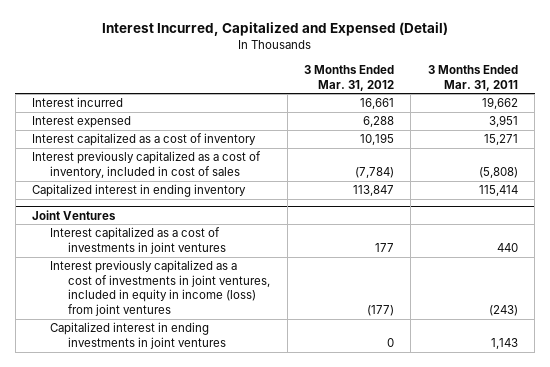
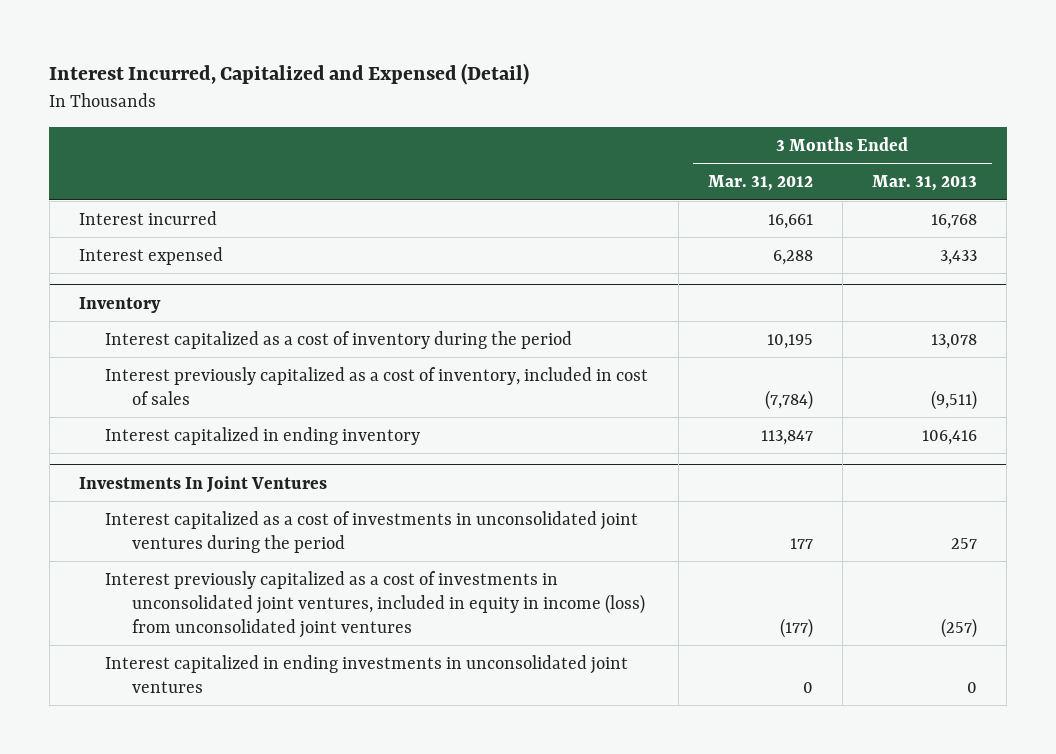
- | 3 Months Ended Mar. 31, 2012 | 3 Months Ended Mar. 31, 2011
+ | 3 Months Ended Mar. 31, 2012 | 3 Months Ended Mar. 31, 2013
- Interest capitalized as a cost of inventory | 10,195 | 15,271
+ Inventory
+ Interest capitalized as a cost of inventory during the period | 10,195 | 13,078
- Capitalized interest in ending inventory | 113,847 | 115,414
- Joint Ventures
- Interest capitalized as a cost of investments in joint ventures | 177 | 440
- Interest previously capitalized as a cost of investments in joint ventures, included in equity in income (loss) from joint ventures | (177) | (243)
- Capitalized interest in ending investments in joint ventures | 0 | 1,143
+ Interest capitalized in ending inventory | 113,847 | 106,416
+ Investments In Joint Ventures
+ Interest capitalized as a cost of investments in unconsolidated joint ventures during the period | 177 | 257
+ Interest previously capitalized as a cost of investments in unconsolidated joint ventures, included in equity in income (loss) from unconsolidated joint ventures | (177) | (257)
+ Interest capitalized in ending investments in unconsolidated joint ventures | 0 | 0

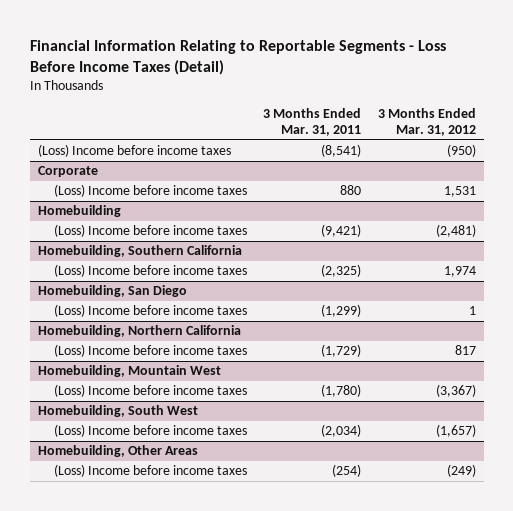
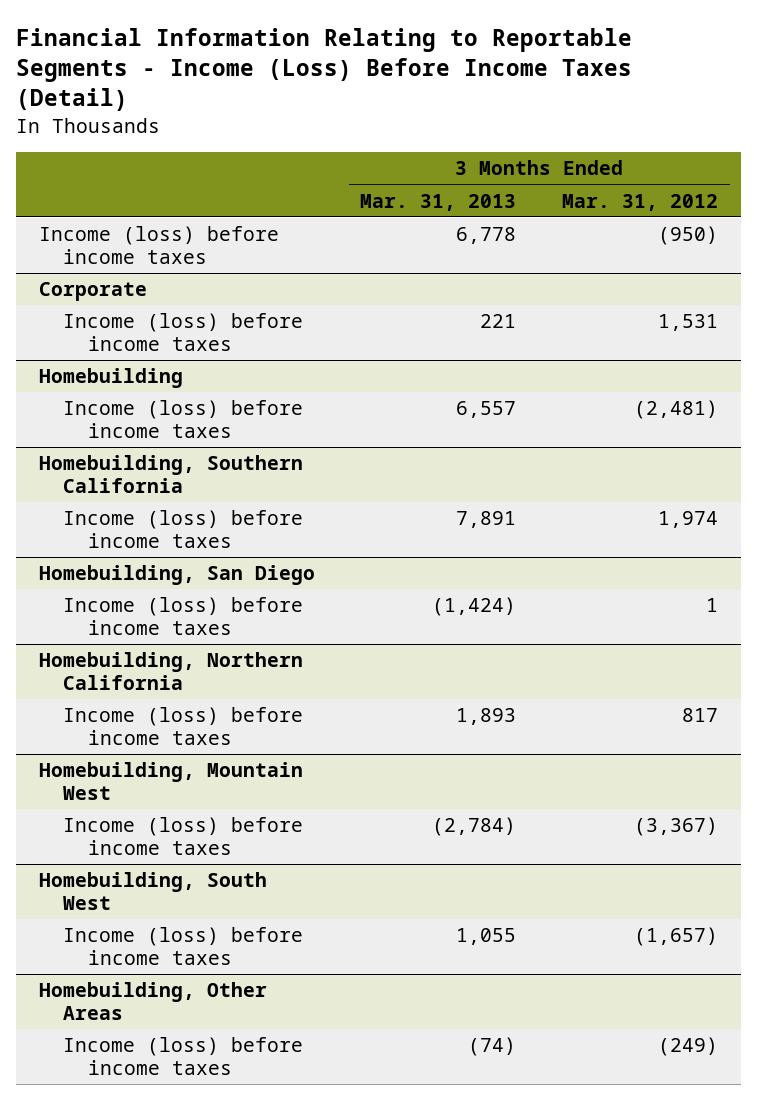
- Financial Information Relating to Reportable Segments - Loss Before Income Taxes (Detail)
+ Financial Information Relating to Reportable Segments - Income (Loss) Before Income Taxes (Detail)
- | 3 Months Ended Mar. 31, 2011 | 3 Months Ended Mar. 31, 2012
+ | 3 Months Ended Mar. 31, 2013 | 3 Months Ended Mar. 31, 2012
- (Loss) Income before income taxes | (8,541) | (950)
+ Income (loss) before income taxes | 6,778 | (950)
@ Corporate
- (Loss) Income before income taxes | 880 | 1,531
+ Income (loss) before income taxes | 221 | 1,531
@ Homebuilding
- (Loss) Income before income taxes | (9,421) | (2,481)
+ Income (loss) before income taxes | 6,557 | (2,481)
@ Homebuilding, Southern California
- (Loss) Income before income taxes | (2,325) | 1,974
+ Income (loss) before income taxes | 7,891 | 1,974
@ Homebuilding, San Diego
- (Loss) Income before income taxes | (1,299) | 1
+ Income (loss) before income taxes | (1,424) | 1
@ Homebuilding, Northern California
- (Loss) Income before income taxes | (1,729) | 817
+ Income (loss) before income taxes | 1,893 | 817
@ Homebuilding, Mountain West
- (Loss) Income before income taxes | (1,780) | (3,367)
+ Income (loss) before income taxes | (2,784) | (3,367)
@ Homebuilding, South West
- (Loss) Income before income taxes | (2,034) | (1,657)
+ Income (loss) before income taxes | 1,055 | (1,657)
@ Homebuilding, Other Areas
- (Loss) Income before income taxes | (254) | (249)
+ Income (loss) before income taxes | (74) | (249)

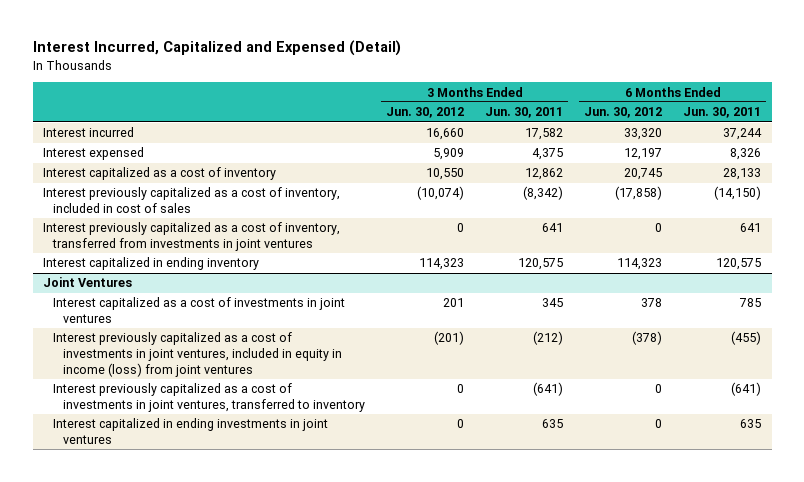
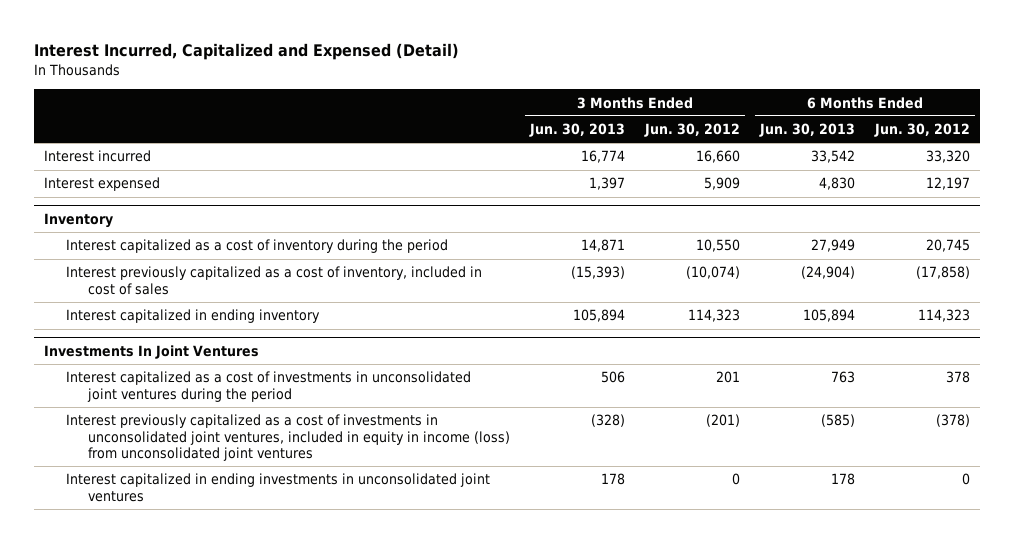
- | 3 Months Ended Jun. 30, 2012 | 3 Months Ended Jun. 30, 2011 | 6 Months Ended Jun. 30, 2012 | 6 Months Ended Jun. 30, 2011
+ | 3 Months Ended Jun. 30, 2013 | 3 Months Ended Jun. 30, 2012 | 6 Months Ended Jun. 30, 2013 | 6 Months Ended Jun. 30, 2012
- Interest capitalized as a cost of inventory | 10,550 | 12,862 | 20,745 | 28,133
+ Inventory
+ Interest capitalized as a cost of inventory during the period | 14,871 | 10,550 | 27,949 | 20,745
- Interest previously capitalized as a cost of inventory, transferred from investments in joint ventures | 0 | 641 | 0 | 641
- Joint Ventures
- Interest capitalized as a cost of investments in joint ventures | 201 | 345 | 378 | 785
- Interest previously capitalized as a cost of investments in joint ventures, included in equity in income (loss) from joint ventures | (201) | (212) | (378) | (455)
- Interest previously capitalized as a cost of investments in joint ventures, transferred to inventory | 0 | (641) | 0 | (641)
- Interest capitalized in ending investments in joint ventures | 0 | 635 | 0 | 635
+ Investments In Joint Ventures
+ Interest capitalized as a cost of investments in unconsolidated joint ventures during the period | 506 | 201 | 763 | 378
+ Interest previously capitalized as a cost of investments in unconsolidated joint ventures, included in equity in income (loss) from unconsolidated joint ventures | (328) | (201) | (585) | (378)
+ Interest capitalized in ending investments in unconsolidated joint ventures | 178 | 0 | 178 | 0

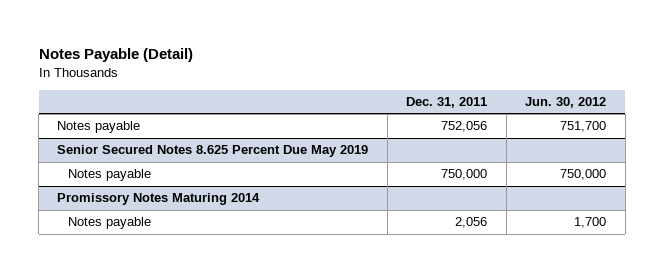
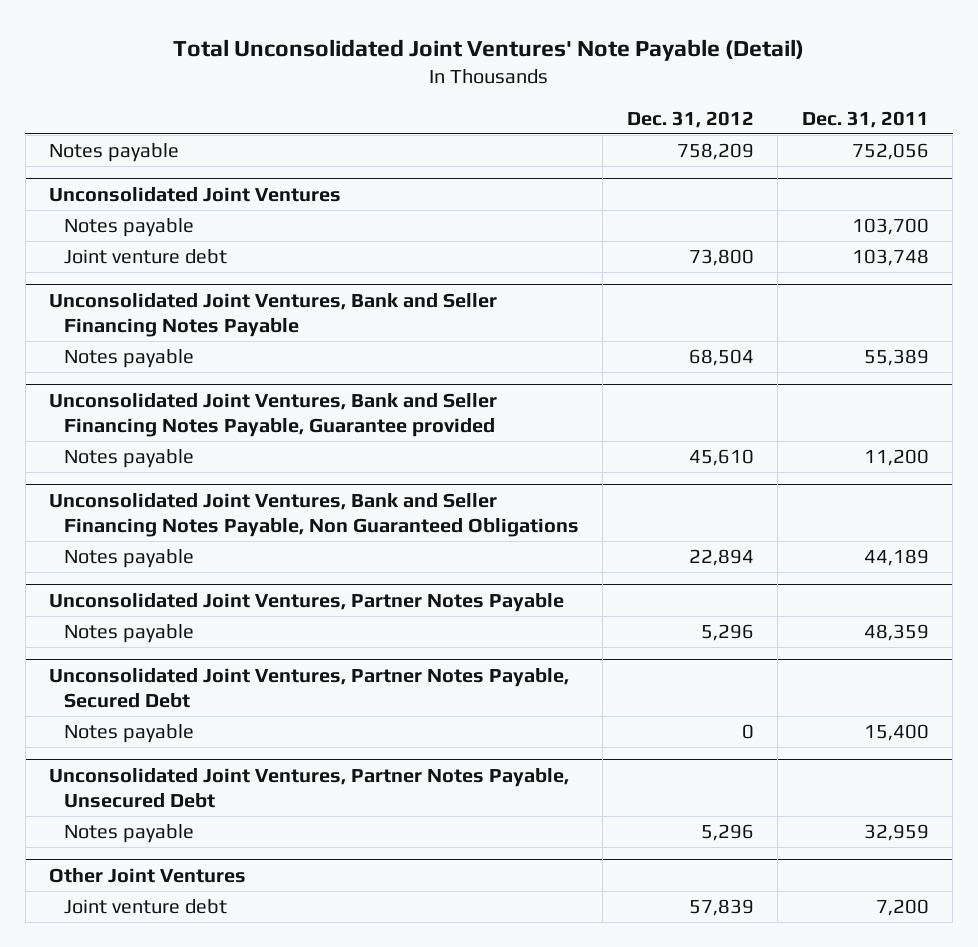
- Notes Payable (Detail)
+ Total Unconsolidated Joint Ventures' Note Payable (Detail)
- | Dec. 31, 2011 | Jun. 30, 2012
+ | Dec. 31, 2012 | Dec. 31, 2011
- Senior Secured Notes 8.625 Percent Due May 2019
- Notes payable | 750,000 | 750,000
- Promissory Notes Maturing 2014
- Notes payable | 2,056 | 1,700
+ Unconsolidated Joint Ventures
+ Notes payable | | 103,700
+ Joint venture debt | 73,800 | 103,748
+ Unconsolidated Joint Ventures, Bank and Seller Financing Notes Payable
+ Notes payable | 68,504 | 55,389
+ Unconsolidated Joint Ventures, Bank and Seller Financing Notes Payable, Guarantee provided
+ Notes payable | 45,610 | 11,200
+ Unconsolidated Joint Ventures, Bank and Seller Financing Notes Payable, Non Guaranteed Obligations
+ Notes payable | 22,894 | 44,189
+ Unconsolidated Joint Ventures, Partner Notes Payable
+ Notes payable | 5,296 | 48,359
+ Unconsolidated Joint Ventures, Partner Notes Payable, Secured Debt
+ Notes payable | 0 | 15,400
+ Unconsolidated Joint Ventures, Partner Notes Payable, Unsecured Debt
+ Notes payable | 5,296 | 32,959
+ Other Joint Ventures
+ Joint venture debt | 57,839 | 7,200

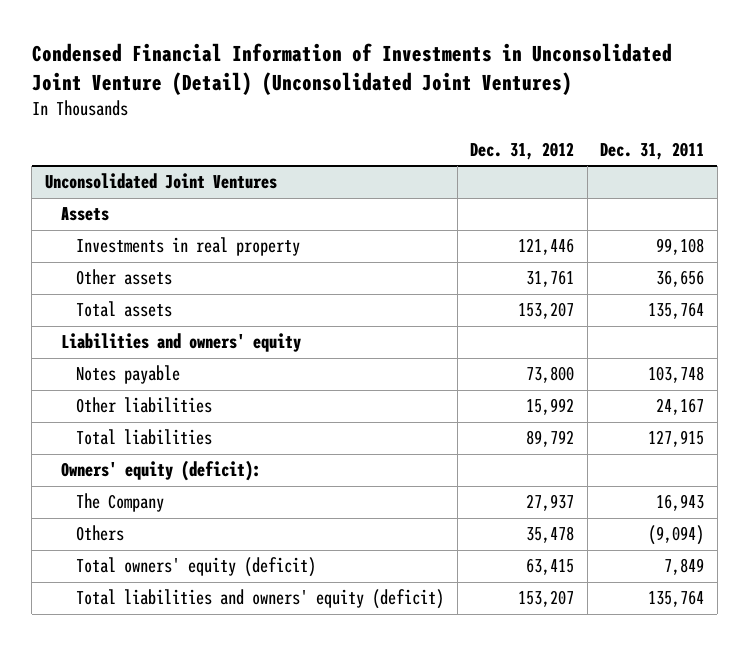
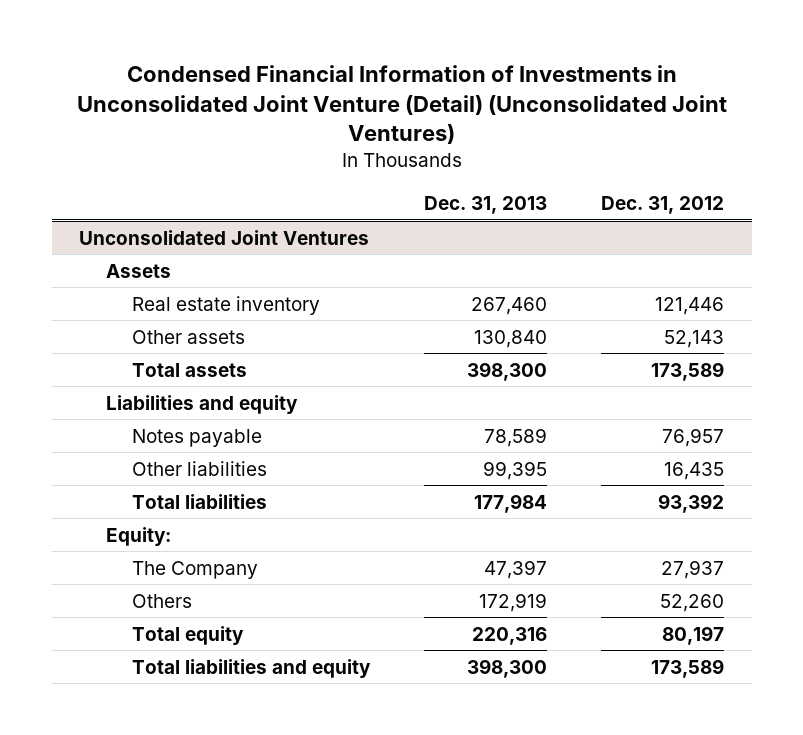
- | Dec. 31, 2012 | Dec. 31, 2011
+ | Dec. 31, 2013 | Dec. 31, 2012
@ Unconsolidated Joint Ventures
- Investments in real property | 121,446 | 99,108
- Other assets | 31,761 | 36,656
- Total assets | 153,207 | 135,764
- Liabilities and owners' equity
- Notes payable | 73,800 | 103,748
- Other liabilities | 15,992 | 24,167
- Total liabilities | 89,792 | 127,915
- Owners' equity (deficit):
+ Real estate inventory | 267,460 | 121,446
+ Other assets | 130,840 | 52,143
+ Total assets | 398,300 | 173,589
+ Liabilities and equity
+ Notes payable | 78,589 | 76,957
+ Other liabilities | 99,395 | 16,435
+ Total liabilities | 177,984 | 93,392
+ Equity:
- Others | 35,478 | (9,094)
- Total owners' equity (deficit) | 63,415 | 7,849
- Total liabilities and owners' equity (deficit) | 153,207 | 135,764
+ Others | 172,919 | 52,260
+ Total equity | 220,316 | 80,197
+ Total liabilities and equity | 398,300 | 173,589

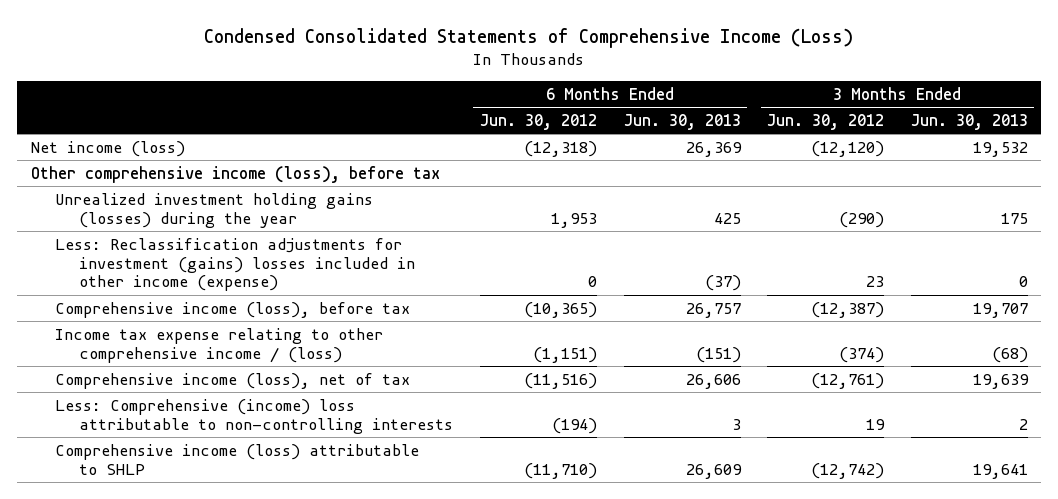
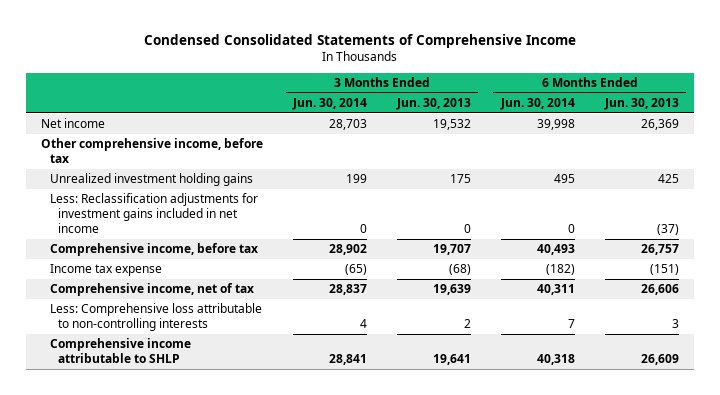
- Condensed Consolidated Statements of Comprehensive Income (Loss)
+ Condensed Consolidated Statements of Comprehensive Income
- | 6 Months Ended Jun. 30, 2012 | 6 Months Ended Jun. 30, 2013 | 3 Months Ended Jun. 30, 2012 | 3 Months Ended Jun. 30, 2013
+ | 3 Months Ended Jun. 30, 2014 | 3 Months Ended Jun. 30, 2013 | 6 Months Ended Jun. 30, 2014 | 6 Months Ended Jun. 30, 2013
- Net income (loss) | (12,318) | 26,369 | (12,120) | 19,532
- Other comprehensive income (loss), before tax
- Unrealized investment holding gains (losses) during the year | 1,953 | 425 | (290) | 175
- Less: Reclassification adjustments for investment (gains) losses included in other income (expense) | 0 | (37) | 23 | 0
- Comprehensive income (loss), before tax | (10,365) | 26,757 | (12,387) | 19,707
- Income tax expense relating to other comprehensive income / (loss) | (1,151) | (151) | (374) | (68)
- Comprehensive income (loss), net of tax | (11,516) | 26,606 | (12,761) | 19,639
- Less: Comprehensive (income) loss attributable to non-controlling interests | (194) | 3 | 19 | 2
- Comprehensive income (loss) attributable to SHLP | (11,710) | 26,609 | (12,742) | 19,641
+ Net income | 28,703 | 19,532 | 39,998 | 26,369
+ Other comprehensive income, before tax
+ Unrealized investment holding gains | 199 | 175 | 495 | 425
+ Less: Reclassification adjustments for investment gains included in net income | 0 | 0 | 0 | (37)
+ Comprehensive income, before tax | 28,902 | 19,707 | 40,493 | 26,757
+ Income tax expense | (65) | (68) | (182) | (151)
+ Comprehensive income, net of tax | 28,837 | 19,639 | 40,311 | 26,606
+ Less: Comprehensive loss attributable to non-controlling interests | 4 | 2 | 7 | 3
+ Comprehensive income attributable to SHLP | 28,841 | 19,641 | 40,318 | 26,609

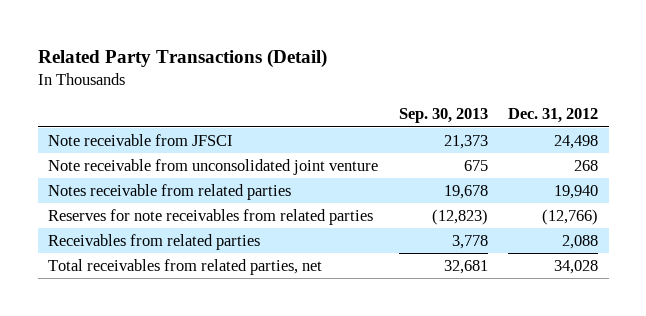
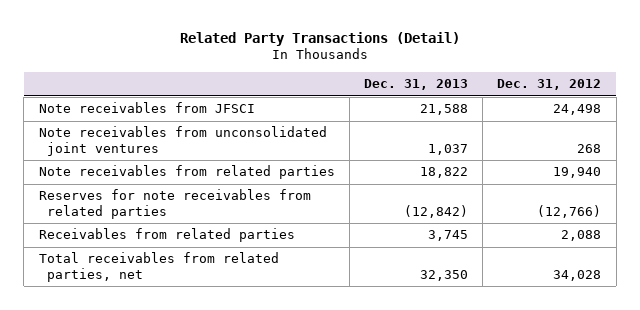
- | Sep. 30, 2013 | Dec. 31, 2012
+ | Dec. 31, 2013 | Dec. 31, 2012
- Note receivable from JFSCI | 21,373 | 24,498
- Note receivable from unconsolidated joint venture | 675 | 268
- Notes receivable from related parties | 19,678 | 19,940
+ Note receivables from JFSCI | 21,588 | 24,498
+ Note receivables from unconsolidated joint ventures | 1,037 | 268
+ Note receivables from related parties | 18,822 | 19,940

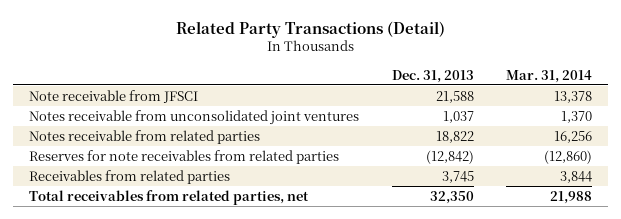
- | Dec. 31, 2013 | Dec. 31, 2012
+ | Dec. 31, 2013 | Mar. 31, 2014
- Note receivables from JFSCI | 21,588 | 24,498
- Note receivables from unconsolidated joint ventures | 1,037 | 268
- Note receivables from related parties | 18,822 | 19,940
+ Note receivable from JFSCI | 21,588 | 13,378
+ Notes receivable from unconsolidated joint ventures | 1,037 | 1,370
+ Notes receivable from related parties | 18,822 | 16,256

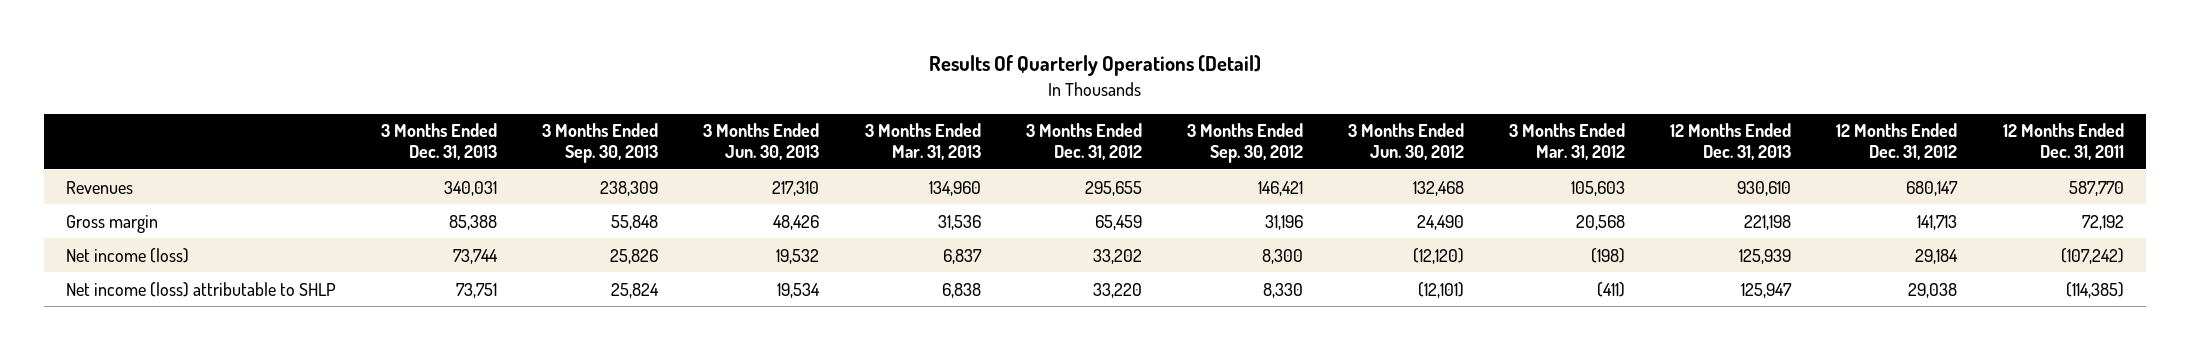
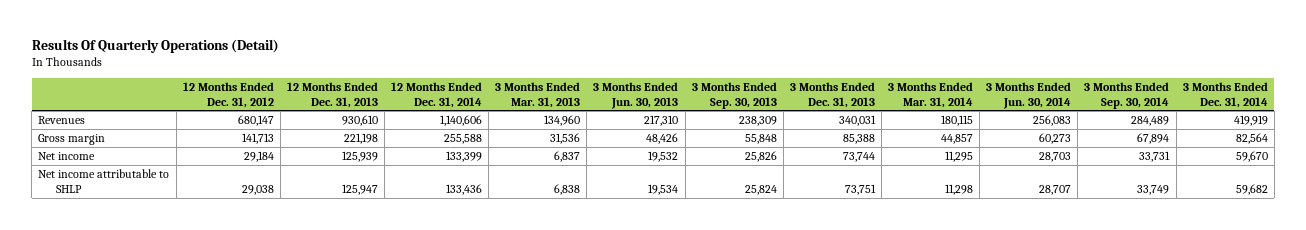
- | 3 Months Ended Dec. 31, 2013 | 3 Months Ended Sep. 30, 2013 | 3 Months Ended Jun. 30, 2013 | 3 Months Ended Mar. 31, 2013 | 3 Months Ended Dec. 31, 2012 | 3 Months Ended Sep. 30, 2012 | 3 Months Ended Jun. 30, 2012 | 3 Months Ended Mar. 31, 2012 | 12 Months Ended Dec. 31, 2013 | 12 Months Ended Dec. 31, 2012 | 12 Months Ended Dec. 31, 2011
+ | 12 Months Ended Dec. 31, 2012 | 12 Months Ended Dec. 31, 2013 | 12 Months Ended Dec. 31, 2014 | 3 Months Ended Mar. 31, 2013 | 3 Months Ended Jun. 30, 2013 | 3 Months Ended Sep. 30, 2013 | 3 Months Ended Dec. 31, 2013 | 3 Months Ended Mar. 31, 2014 | 3 Months Ended Jun. 30, 2014 | 3 Months Ended Sep. 30, 2014 | 3 Months Ended Dec. 31, 2014
- Net income (loss) | 73,744 | 25,826 | 19,532 | 6,837 | 33,202 | 8,300 | (12,120) | (198) | 125,939 | 29,184 | (107,242)
- Net income (loss) attributable to SHLP | 73,751 | 25,824 | 19,534 | 6,838 | 33,220 | 8,330 | (12,101) | (411) | 125,947 | 29,038 | (114,385)
+ Net income | 29,184 | 125,939 | 133,399 | 6,837 | 19,532 | 25,826 | 73,744 | 11,295 | 28,703 | 33,731 | 59,670
+ Net income attributable to SHLP | 29,038 | 125,947 | 133,436 | 6,838 | 19,534 | 25,824 | 73,751 | 11,298 | 28,707 | 33,749 | 59,682

